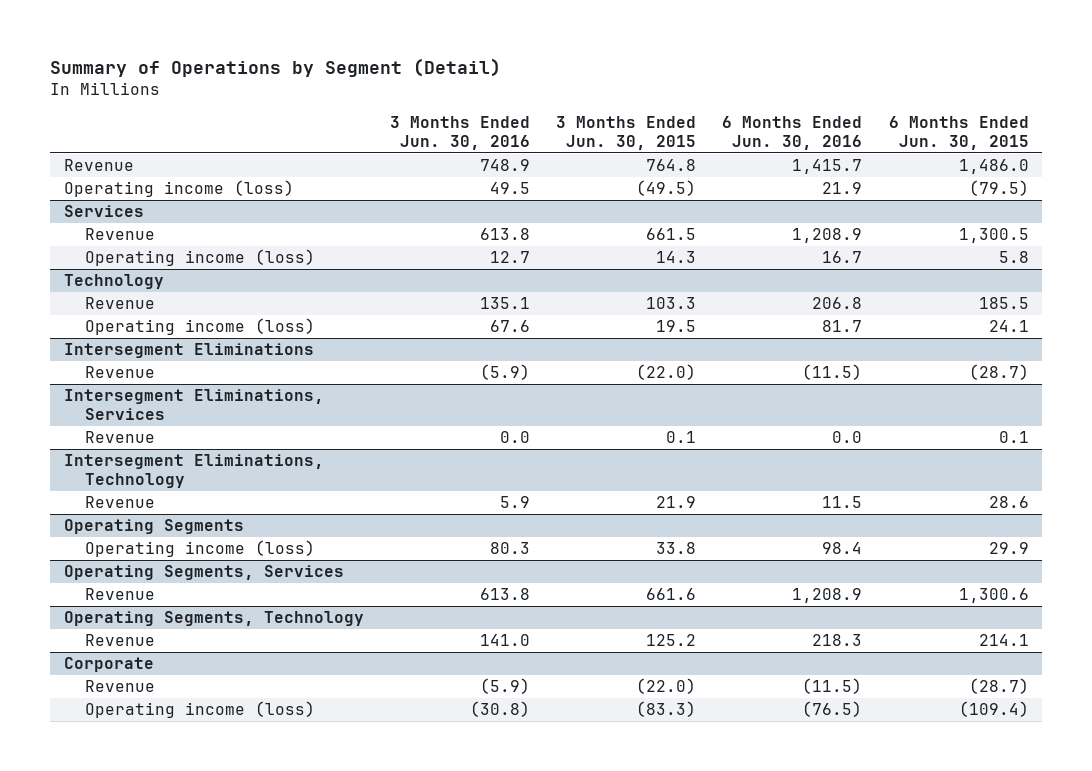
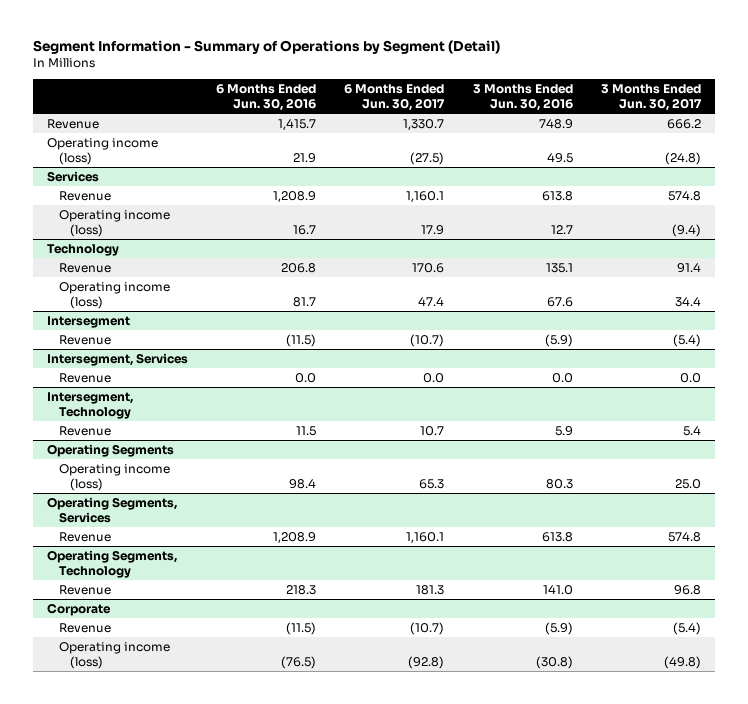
- Summary of Operations by Segment (Detail)
+ Segment Information - Summary of Operations by Segment (Detail)
- | 3 Months Ended Jun. 30, 2016 | 3 Months Ended Jun. 30, 2015 | 6 Months Ended Jun. 30, 2016 | 6 Months Ended Jun. 30, 2015
+ | 6 Months Ended Jun. 30, 2016 | 6 Months Ended Jun. 30, 2017 | 3 Months Ended Jun. 30, 2016 | 3 Months Ended Jun. 30, 2017
- Intersegment Eliminations
+ Intersegment
- Intersegment Eliminations, Services
+ Intersegment, Services
- Intersegment Eliminations, Technology
+ Intersegment, Technology

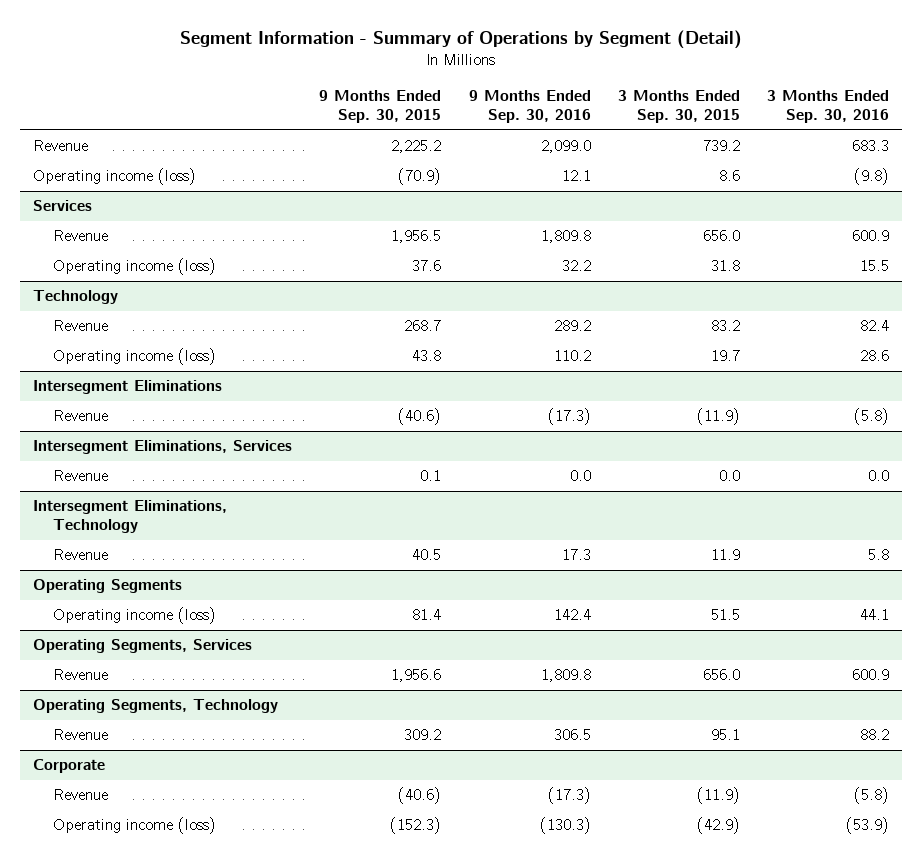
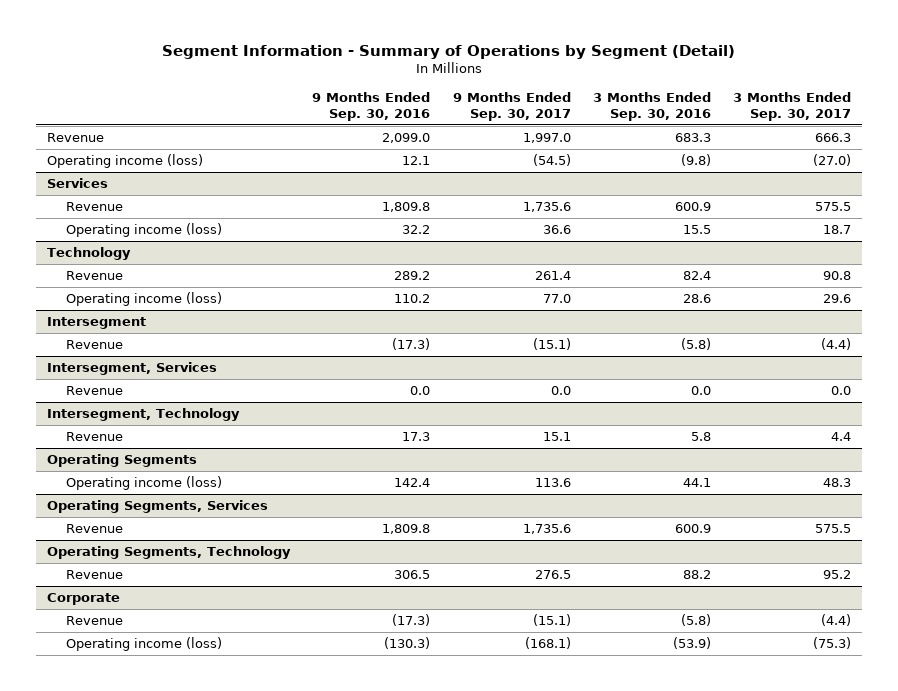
- | 9 Months Ended Sep. 30, 2015 | 9 Months Ended Sep. 30, 2016 | 3 Months Ended Sep. 30, 2015 | 3 Months Ended Sep. 30, 2016
+ | 9 Months Ended Sep. 30, 2016 | 9 Months Ended Sep. 30, 2017 | 3 Months Ended Sep. 30, 2016 | 3 Months Ended Sep. 30, 2017
- Intersegment Eliminations
+ Intersegment
- Intersegment Eliminations, Services
+ Intersegment, Services
- Intersegment Eliminations, Technology
+ Intersegment, Technology

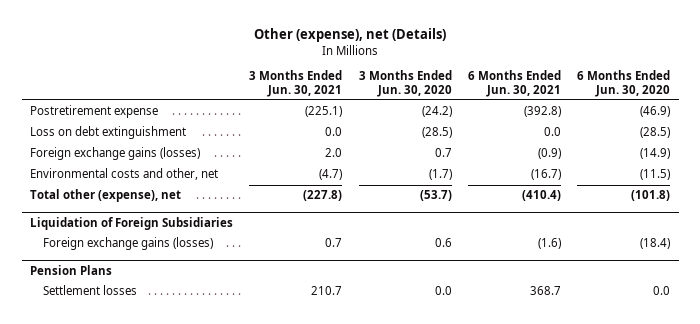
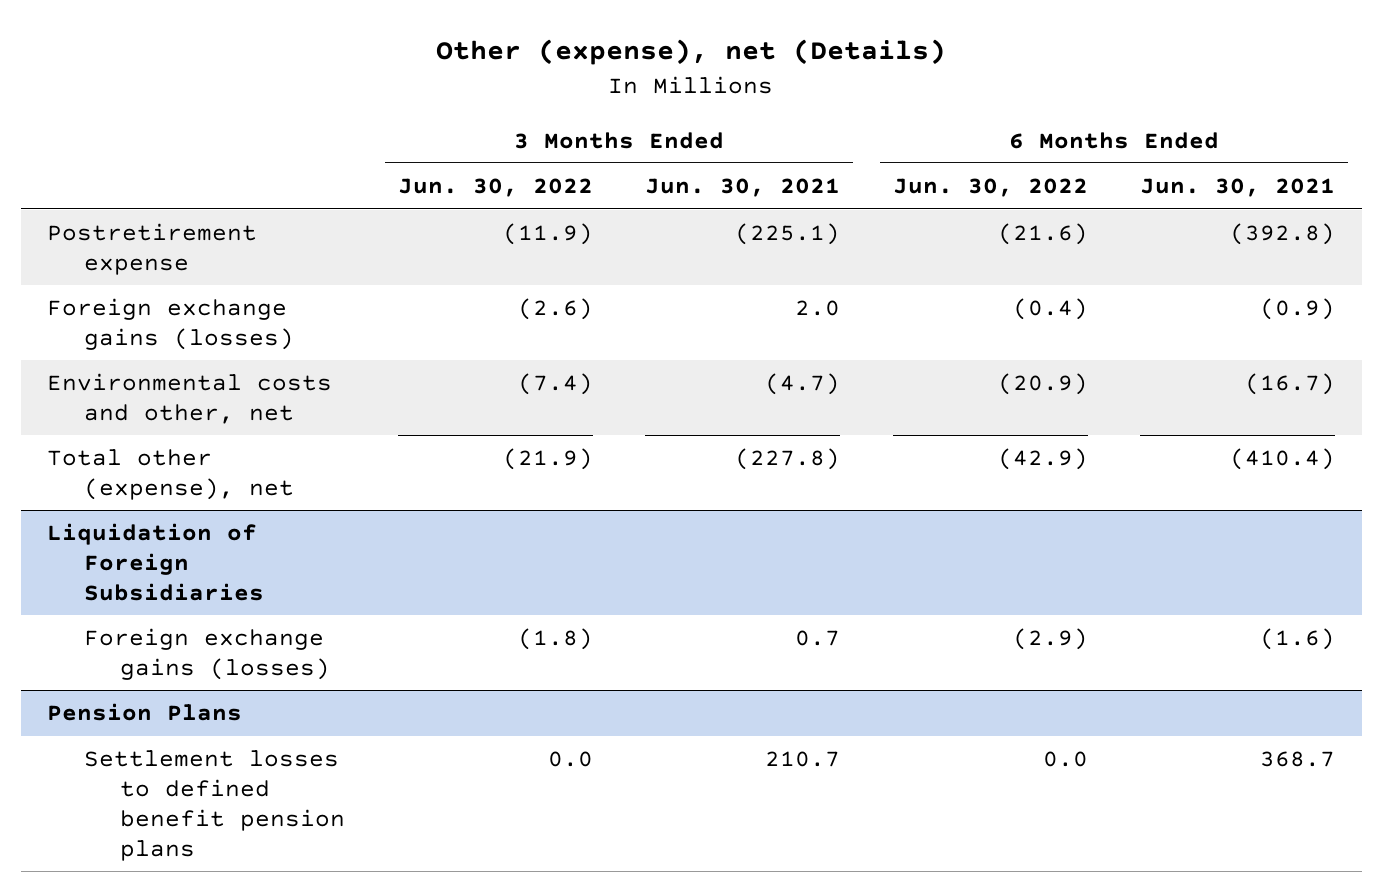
- | 3 Months Ended Jun. 30, 2021 | 3 Months Ended Jun. 30, 2020 | 6 Months Ended Jun. 30, 2021 | 6 Months Ended Jun. 30, 2020
+ | 3 Months Ended Jun. 30, 2022 | 3 Months Ended Jun. 30, 2021 | 6 Months Ended Jun. 30, 2022 | 6 Months Ended Jun. 30, 2021
- Loss on debt extinguishment | 0.0 | (28.5) | 0.0 | (28.5)
@ Pension Plans
- Settlement losses | 210.7 | 0.0 | 368.7 | 0.0
+ Settlement losses to defined benefit pension plans | 0.0 | 210.7 | 0.0 | 368.7

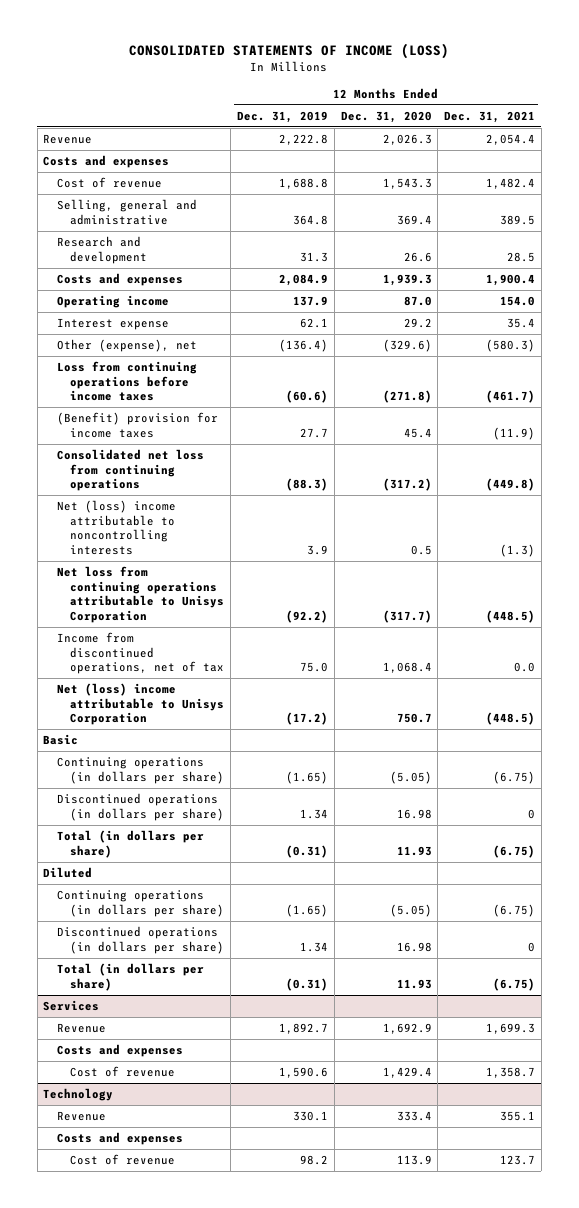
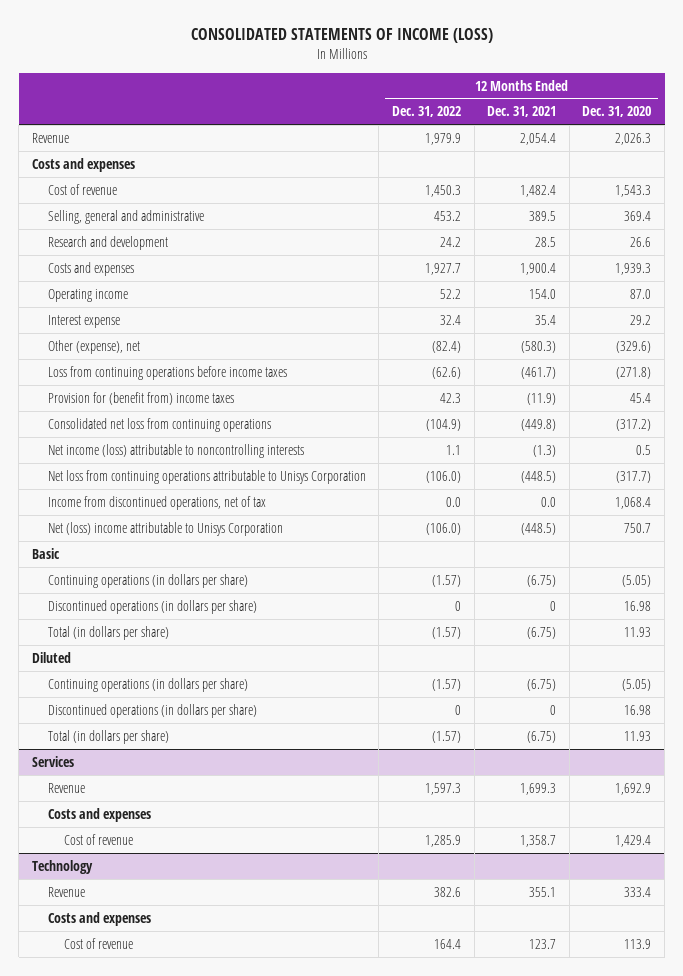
- | 12 Months Ended Dec. 31, 2019 | 12 Months Ended Dec. 31, 2020 | 12 Months Ended Dec. 31, 2021
+ | 12 Months Ended Dec. 31, 2022 | 12 Months Ended Dec. 31, 2021 | 12 Months Ended Dec. 31, 2020
- (Benefit) provision for income taxes | 27.7 | 45.4 | (11.9)
+ Provision for (benefit from) income taxes | 42.3 | (11.9) | 45.4
- Net (loss) income attributable to noncontrolling interests | 3.9 | 0.5 | (1.3)
+ Net income (loss) attributable to noncontrolling interests | 1.1 | (1.3) | 0.5

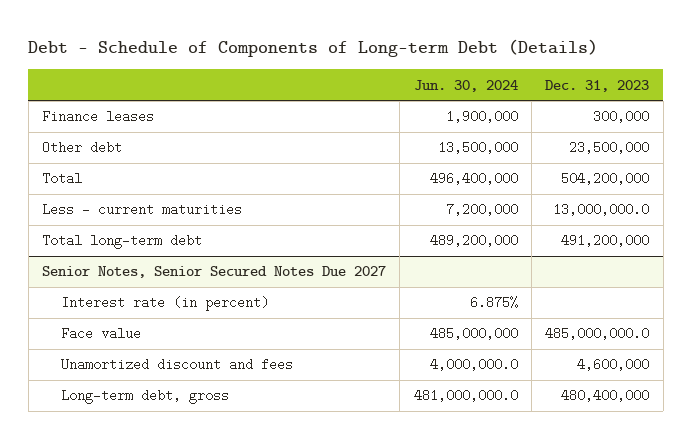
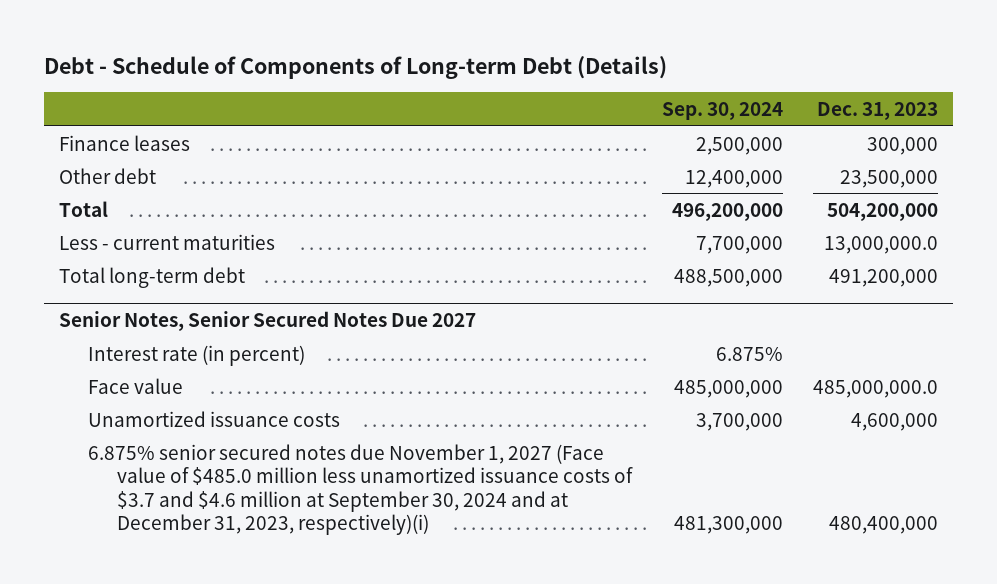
- | Jun. 30, 2024 | Dec. 31, 2023
+ | Sep. 30, 2024 | Dec. 31, 2023
@ Senior Notes, Senior Secured Notes Due 2027
- Unamortized discount and fees | 4,000,000.0 | 4,600,000
- Long-term debt, gross | 481,000,000.0 | 480,400,000
+ Unamortized issuance costs | 3,700,000 | 4,600,000
+ 6.875% senior secured notes due November 1, 2027 (Face value of $485.0 million less unamortized issuance costs of $3.7 and $4.6 million at September 30, 2024 and at December 31, 2023, respectively)(i) | 481,300,000 | 480,400,000

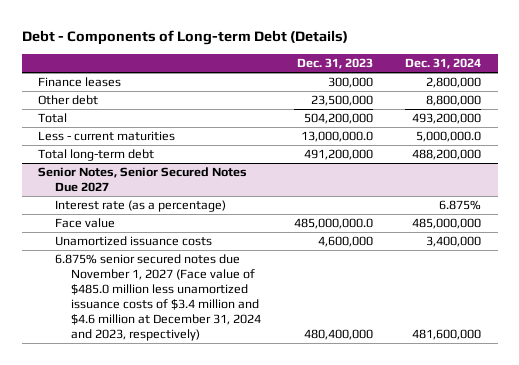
- Debt - Schedule of Components of Long-term Debt (Details)
+ Debt - Components of Long-term Debt (Details)
- | Sep. 30, 2024 | Dec. 31, 2023
+ | Dec. 31, 2023 | Dec. 31, 2024
@ Senior Notes, Senior Secured Notes Due 2027
- Interest rate (in percent) | 6.875% |
+ Interest rate (as a percentage) | | 6.875%
- 6.875% senior secured notes due November 1, 2027 (Face value of $485.0 million less unamortized issuance costs of $3.7 and $4.6 million at September 30, 2024 and at December 31, 2023, respectively)(i) | 481,300,000 | 480,400,000
+ 6.875% senior secured notes due November 1, 2027 (Face value of $485.0 million less unamortized issuance costs of $3.4 million and $4.6 million at December 31, 2024 and 2023, respectively) | 480,400,000 | 481,600,000

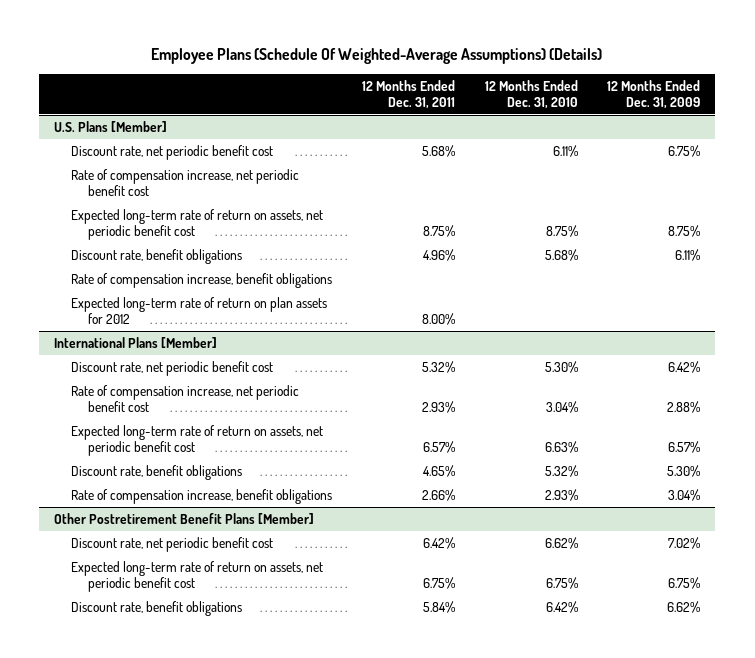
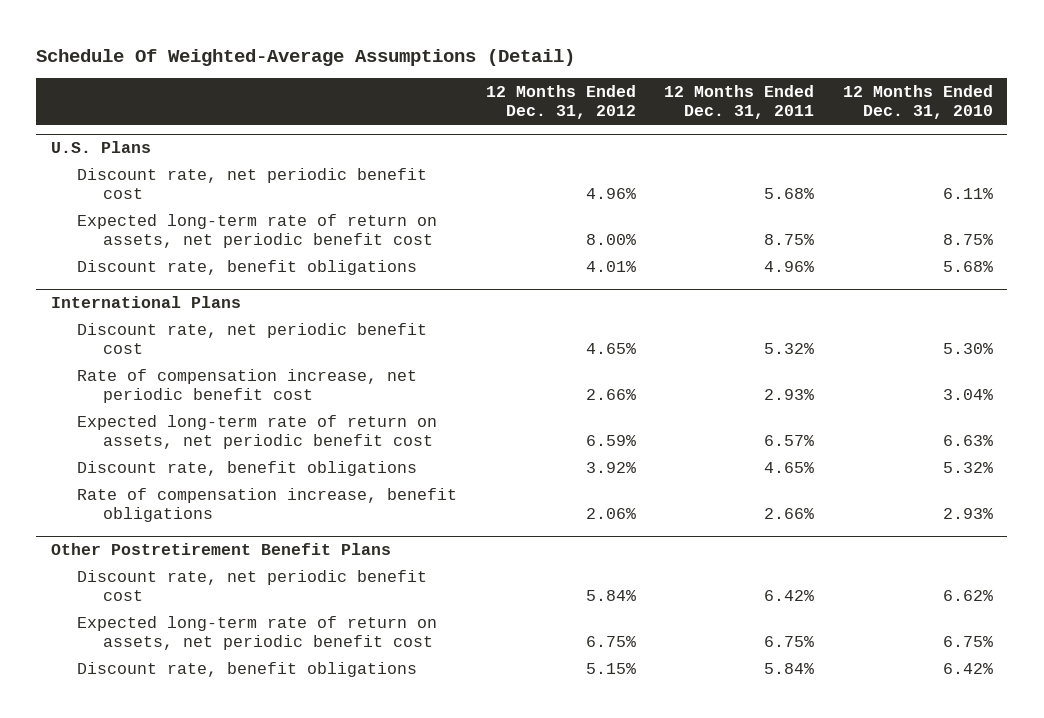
- Employee Plans (Schedule Of Weighted-Average Assumptions) (Details)
+ Schedule Of Weighted-Average Assumptions (Detail)
- | 12 Months Ended Dec. 31, 2011 | 12 Months Ended Dec. 31, 2010 | 12 Months Ended Dec. 31, 2009
+ | 12 Months Ended Dec. 31, 2012 | 12 Months Ended Dec. 31, 2011 | 12 Months Ended Dec. 31, 2010
- U.S. Plans [Member]
+ U.S. Plans
- Rate of compensation increase, net periodic benefit cost
- Rate of compensation increase, benefit obligations
- Expected long-term rate of return on plan assets for 2012 | 8.00% | |
- International Plans [Member]
+ International Plans
- Other Postretirement Benefit Plans [Member]
+ Other Postretirement Benefit Plans

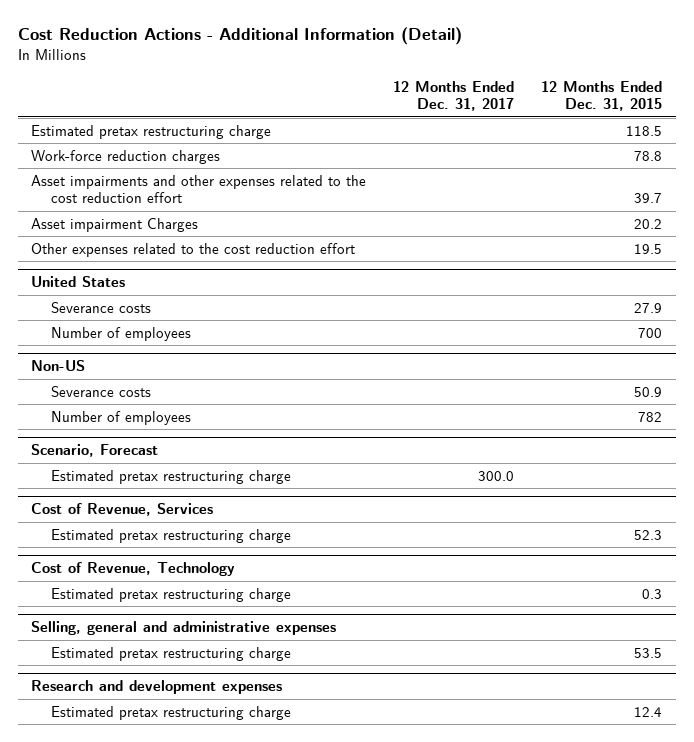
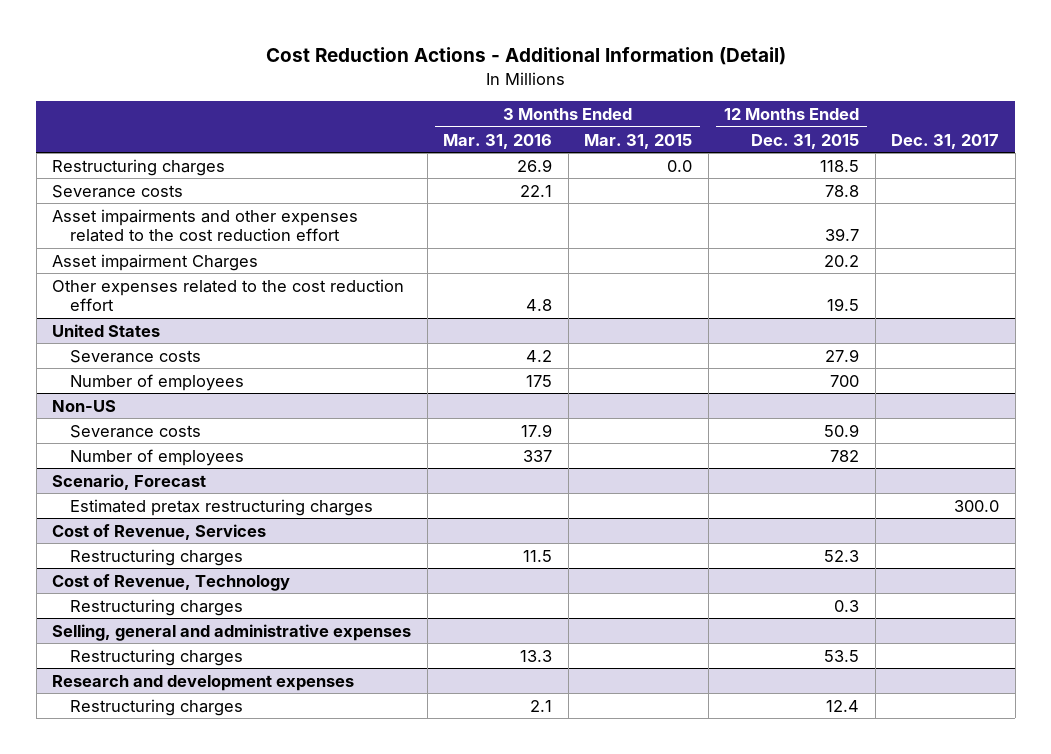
- | 12 Months Ended Dec. 31, 2017 | 12 Months Ended Dec. 31, 2015
+ | 3 Months Ended Mar. 31, 2016 | 3 Months Ended Mar. 31, 2015 | 12 Months Ended Dec. 31, 2015 | Dec. 31, 2017
- Estimated pretax restructuring charge | | 118.5
- Work-force reduction charges | | 78.8
+ Restructuring charges | 26.9 | 0.0 | 118.5 |
+ Severance costs | 22.1 | | 78.8 |
@ Scenario, Forecast
- Estimated pretax restructuring charge | 300.0 |
+ Estimated pretax restructuring charges | | | | 300.0
@ Cost of Revenue, Services
- Estimated pretax restructuring charge | | 52.3
+ Restructuring charges | 11.5 | | 52.3 |
@ Cost of Revenue, Technology
- Estimated pretax restructuring charge | | 0.3
+ Restructuring charges | | | 0.3 |
@ Selling, general and administrative expenses
- Estimated pretax restructuring charge | | 53.5
+ Restructuring charges | 13.3 | | 53.5 |
@ Research and development expenses
- Estimated pretax restructuring charge | | 12.4
+ Restructuring charges | 2.1 | | 12.4 |

